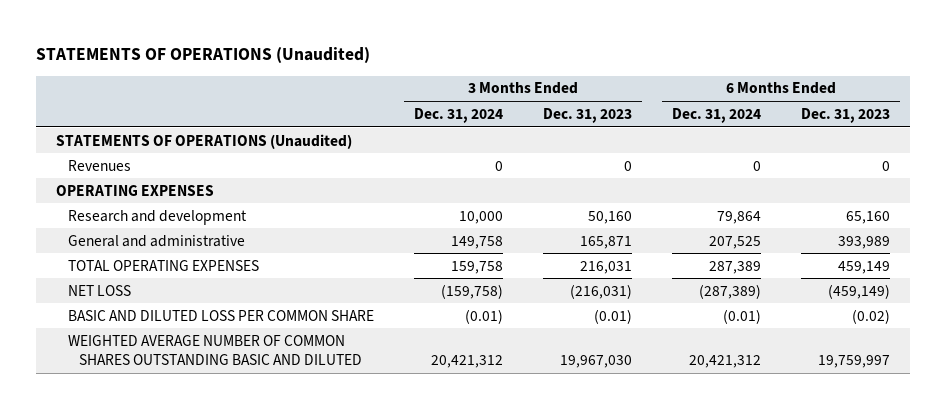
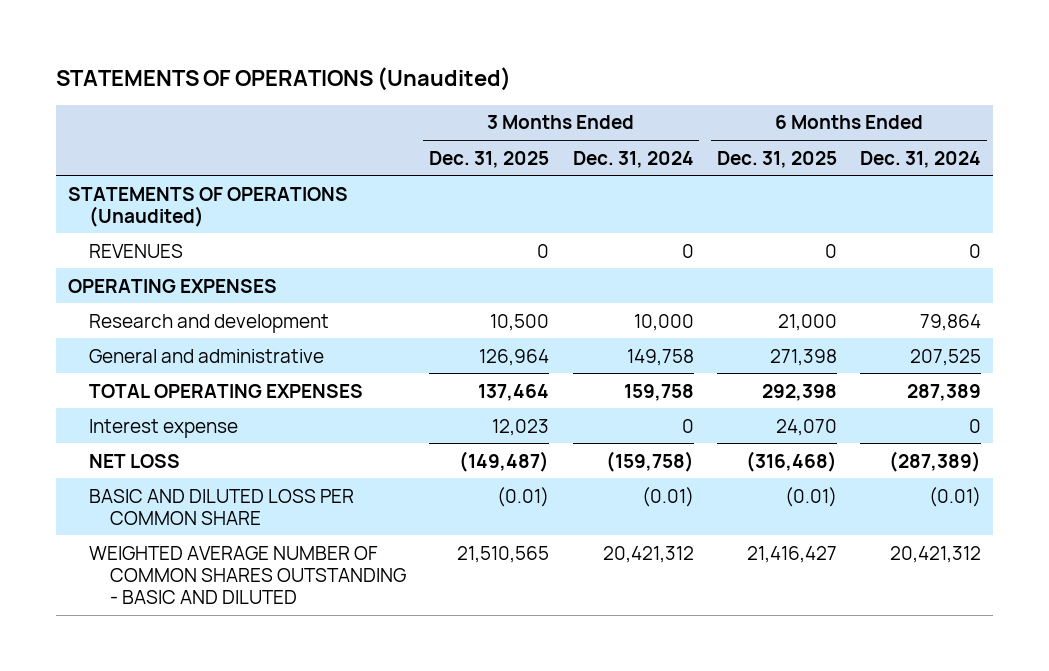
- | 3 Months Ended Dec. 31, 2024 | 3 Months Ended Dec. 31, 2023 | 6 Months Ended Dec. 31, 2024 | 6 Months Ended Dec. 31, 2023
+ | 3 Months Ended Dec. 31, 2025 | 3 Months Ended Dec. 31, 2024 | 6 Months Ended Dec. 31, 2025 | 6 Months Ended Dec. 31, 2024
- Revenues | 0 | 0 | 0 | 0
+ REVENUES | 0 | 0 | 0 | 0
+ Interest expense | 12,023 | 0 | 24,070 | 0
- WEIGHTED AVERAGE NUMBER OF COMMON SHARES OUTSTANDING BASIC AND DILUTED | 20,421,312 | 19,967,030 | 20,421,312 | 19,759,997
+ WEIGHTED AVERAGE NUMBER OF COMMON SHARES OUTSTANDING - BASIC AND DILUTED | 21,510,565 | 20,421,312 | 21,416,427 | 20,421,312

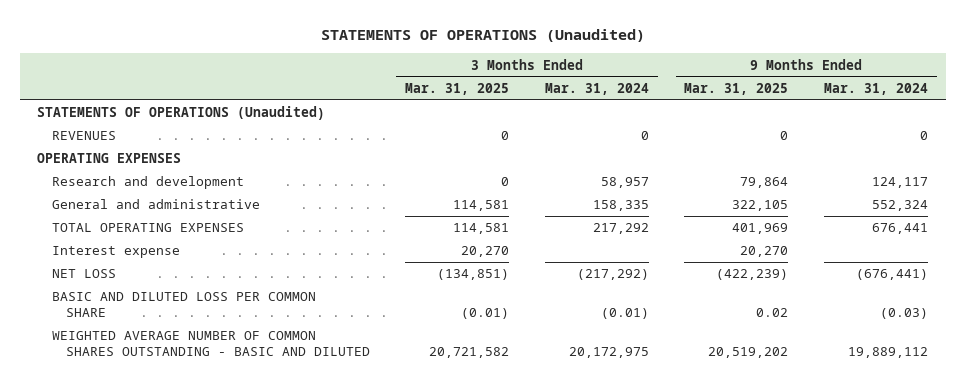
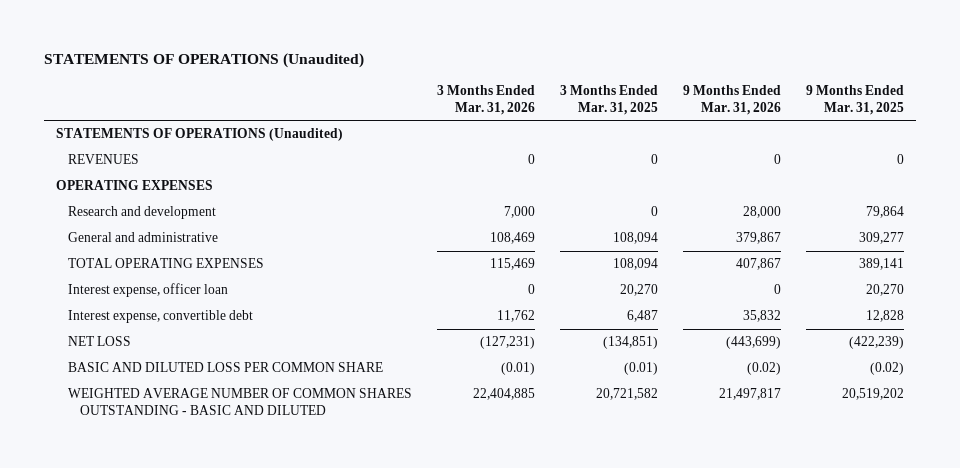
- | 3 Months Ended Mar. 31, 2025 | 3 Months Ended Mar. 31, 2024 | 9 Months Ended Mar. 31, 2025 | 9 Months Ended Mar. 31, 2024
+ | 3 Months Ended Mar. 31, 2026 | 3 Months Ended Mar. 31, 2025 | 9 Months Ended Mar. 31, 2026 | 9 Months Ended Mar. 31, 2025
- General and administrative | 114,581 | 158,335 | 322,105 | 552,324
- TOTAL OPERATING EXPENSES | 114,581 | 217,292 | 401,969 | 676,441
- Interest expense | 20,270 | | 20,270 |
+ General and administrative | 108,469 | 108,094 | 379,867 | 309,277
+ TOTAL OPERATING EXPENSES | 115,469 | 108,094 | 407,867 | 389,141
+ Interest expense, officer loan | 0 | 20,270 | 0 | 20,270
+ Interest expense, convertible debt | 11,762 | 6,487 | 35,832 | 12,828
- BASIC AND DILUTED LOSS PER COMMON SHARE | (0.01) | (0.01) | 0.02 | (0.03)
+ BASIC AND DILUTED LOSS PER COMMON SHARE | (0.01) | (0.01) | (0.02) | (0.02)

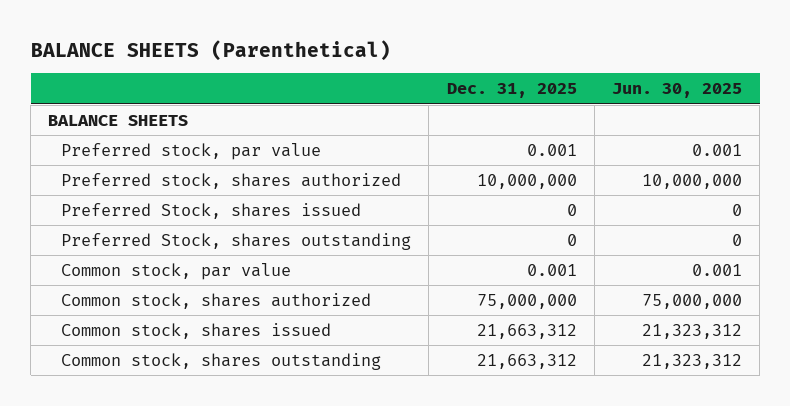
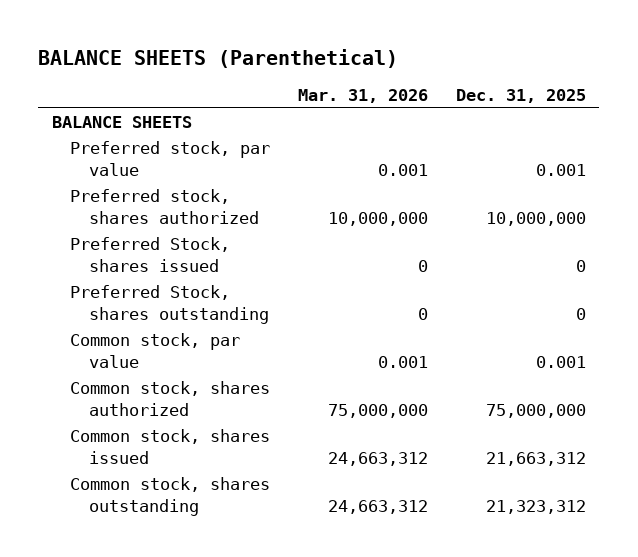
- | Dec. 31, 2025 | Jun. 30, 2025
+ | Mar. 31, 2026 | Dec. 31, 2025
- Common stock, shares outstanding | 21,663,312 | 21,323,312
+ Common stock, shares outstanding | 24,663,312 | 21,323,312

